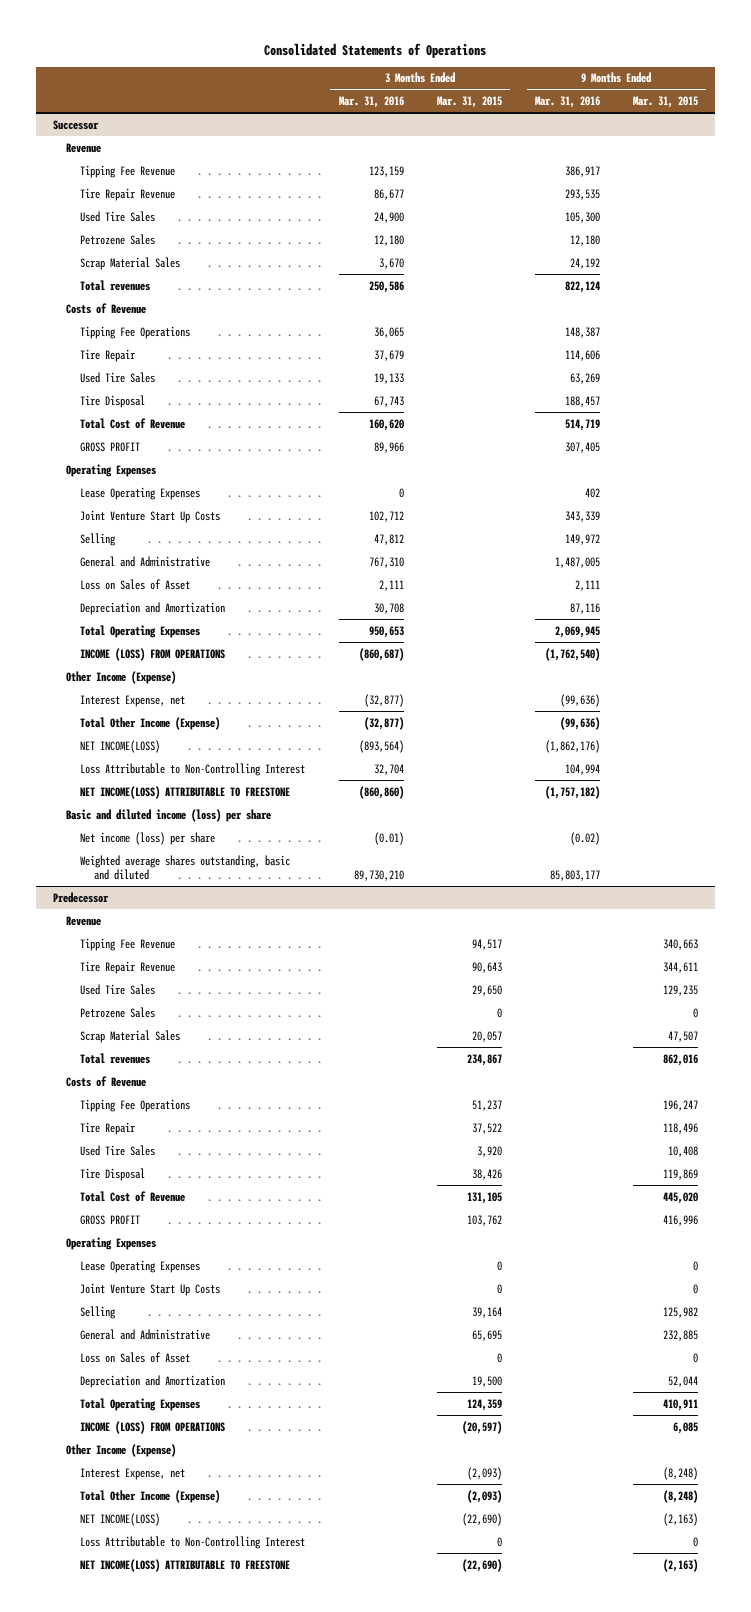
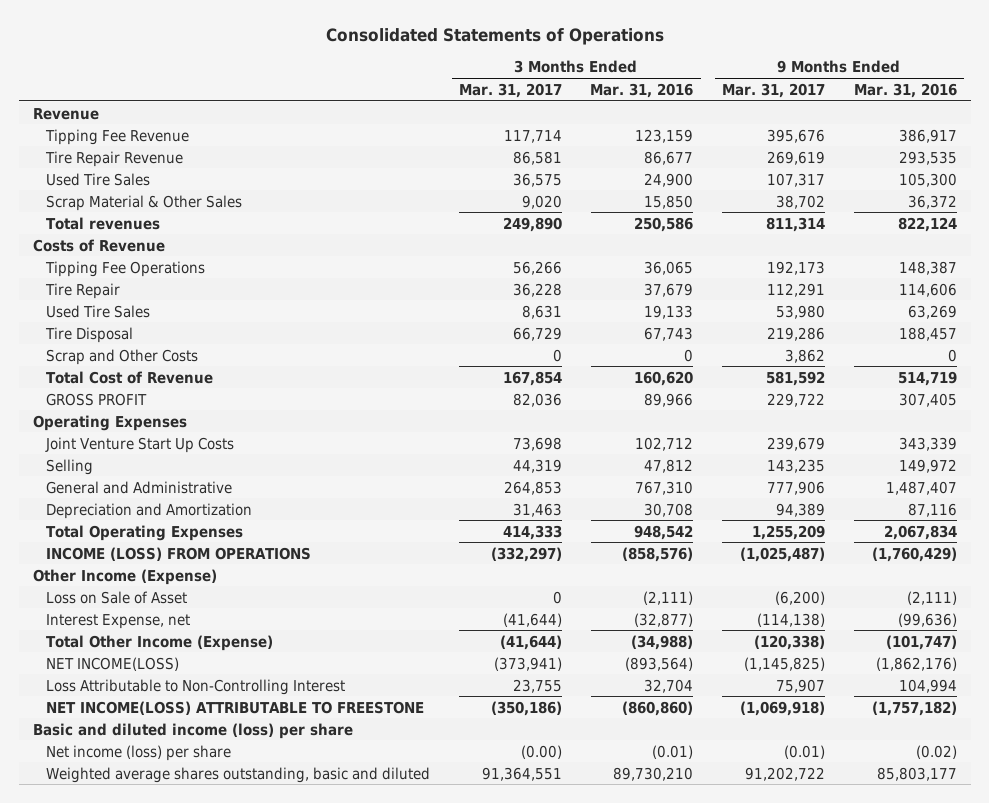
- | 3 Months Ended Mar. 31, 2016 | 3 Months Ended Mar. 31, 2015 | 9 Months Ended Mar. 31, 2016 | 9 Months Ended Mar. 31, 2015
+ | 3 Months Ended Mar. 31, 2017 | 3 Months Ended Mar. 31, 2016 | 9 Months Ended Mar. 31, 2017 | 9 Months Ended Mar. 31, 2016
- Successor
- Petrozene Sales | 12,180 | | 12,180 |
- Scrap Material Sales | 3,670 | | 24,192 |
+ Scrap Material & Other Sales | 9,020 | 15,850 | 38,702 | 36,372
+ Scrap and Other Costs | 0 | 0 | 3,862 | 0
- Lease Operating Expenses | 0 | | 402 |
- General and Administrative | 767,310 | | 1,487,005 |
- Loss on Sales of Asset | 2,111 | | 2,111 |
+ General and Administrative | 264,853 | 767,310 | 777,906 | 1,487,407
- Total Operating Expenses | 950,653 | | 2,069,945 |
- INCOME (LOSS) FROM OPERATIONS | (860,687) | | (1,762,540) |
+ Total Operating Expenses | 414,333 | 948,542 | 1,255,209 | 2,067,834
+ INCOME (LOSS) FROM OPERATIONS | (332,297) | (858,576) | (1,025,487) | (1,760,429)
+ Loss on Sale of Asset | 0 | (2,111) | (6,200) | (2,111)
- Total Other Income (Expense) | (32,877) | | (99,636) |
+ Total Other Income (Expense) | (41,644) | (34,988) | (120,338) | (101,747)
- Predecessor
- Revenue
- Tipping Fee Revenue | | 94,517 | | 340,663
- Tire Repair Revenue | | 90,643 | | 344,611
- Used Tire Sales | | 29,650 | | 129,235
- Petrozene Sales | | 0 | | 0
- Scrap Material Sales | | 20,057 | | 47,507
- Total revenues | | 234,867 | | 862,016
- Costs of Revenue
- Tipping Fee Operations | | 51,237 | | 196,247
- Tire Repair | | 37,522 | | 118,496
- Used Tire Sales | | 3,920 | | 10,408
- Tire Disposal | | 38,426 | | 119,869
- Total Cost of Revenue | | 131,105 | | 445,020
- GROSS PROFIT | | 103,762 | | 416,996
- Operating Expenses
- Lease Operating Expenses | | 0 | | 0
- Joint Venture Start Up Costs | | 0 | | 0
- Selling | | 39,164 | | 125,982
- General and Administrative | | 65,695 | | 232,885
- Loss on Sales of Asset | | 0 | | 0
- Depreciation and Amortization | | 19,500 | | 52,044
- Total Operating Expenses | | 124,359 | | 410,911
- INCOME (LOSS) FROM OPERATIONS | | (20,597) | | 6,085
- Other Income (Expense)
- Interest Expense, net | | (2,093) | | (8,248)
- Total Other Income (Expense) | | (2,093) | | (8,248)
- NET INCOME(LOSS) | | (22,690) | | (2,163)
- Loss Attributable to Non-Controlling Interest | | 0 | | 0
- NET INCOME(LOSS) ATTRIBUTABLE TO FREESTONE | | (22,690) | | (2,163)

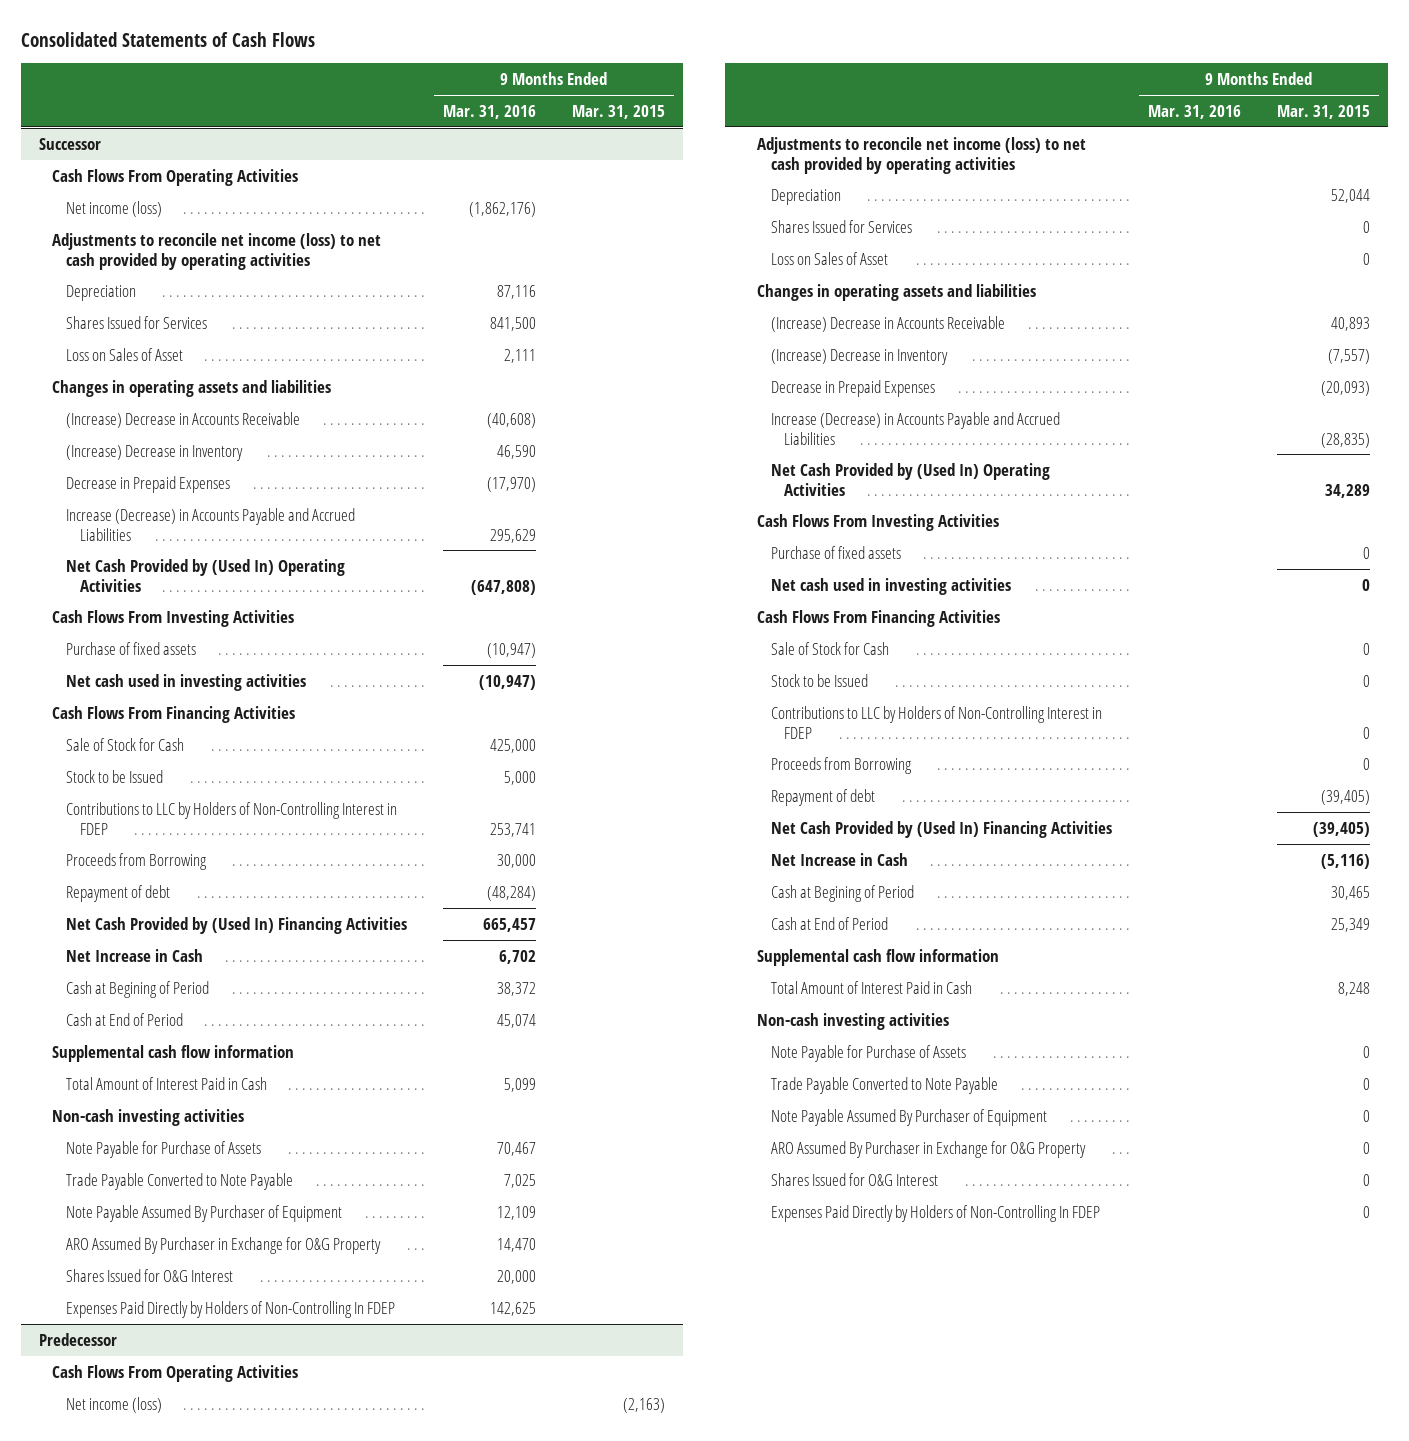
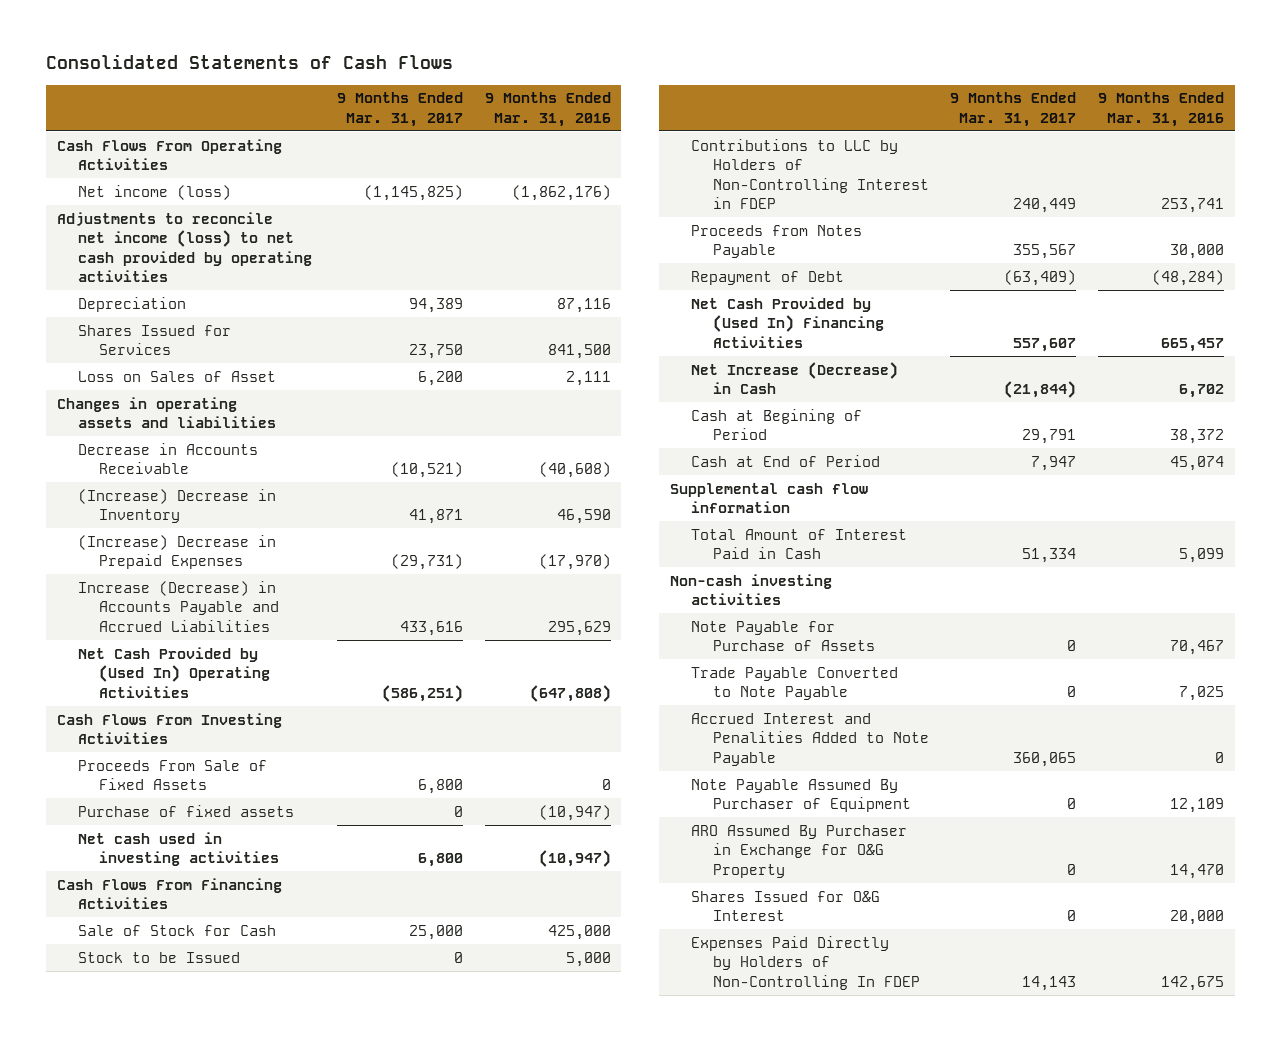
- | 9 Months Ended Mar. 31, 2016 | 9 Months Ended Mar. 31, 2015
+ | 9 Months Ended Mar. 31, 2017 | 9 Months Ended Mar. 31, 2016
- Successor
- (Increase) Decrease in Accounts Receivable | (40,608) |
+ Decrease in Accounts Receivable | (10,521) | (40,608)
- Decrease in Prepaid Expenses | (17,970) |
+ (Increase) Decrease in Prepaid Expenses | (29,731) | (17,970)
+ Proceeds From Sale of Fixed Assets | 6,800 | 0
- Proceeds from Borrowing | 30,000 |
- Repayment of debt | (48,284) |
+ Proceeds from Notes Payable | 355,567 | 30,000
+ Repayment of Debt | (63,409) | (48,284)
- Net Increase in Cash | 6,702 |
+ Net Increase (Decrease) in Cash | (21,844) | 6,702
+ Accrued Interest and Penalities Added to Note Payable | 360,065 | 0
- Expenses Paid Directly by Holders of Non-Controlling In FDEP | 142,625 |
- Predecessor
- Cash Flows From Operating Activities
- Net income (loss) | | (2,163)
- Adjustments to reconcile net income (loss) to net cash provided by operating activities
- Depreciation | | 52,044
- Shares Issued for Services | | 0
- Loss on Sales of Asset | | 0
- Changes in operating assets and liabilities
- (Increase) Decrease in Accounts Receivable | | 40,893
- (Increase) Decrease in Inventory | | (7,557)
- Decrease in Prepaid Expenses | | (20,093)
- Increase (Decrease) in Accounts Payable and Accrued Liabilities | | (28,835)
- Net Cash Provided by (Used In) Operating Activities | | 34,289
- Cash Flows From Investing Activities
- Purchase of fixed assets | | 0
- Net cash used in investing activities | | 0
- Cash Flows From Financing Activities
- Sale of Stock for Cash | | 0
- Stock to be Issued | | 0
- Contributions to LLC by Holders of Non-Controlling Interest in FDEP | | 0
- Proceeds from Borrowing | | 0
- Repayment of debt | | (39,405)
- Net Cash Provided by (Used In) Financing Activities | | (39,405)
- Net Increase in Cash | | (5,116)
- Cash at Begining of Period | | 30,465
- Cash at End of Period | | 25,349
- Supplemental cash flow information
- Total Amount of Interest Paid in Cash | | 8,248
- Non-cash investing activities
- Note Payable for Purchase of Assets | | 0
- Trade Payable Converted to Note Payable | | 0
- Note Payable Assumed By Purchaser of Equipment | | 0
- ARO Assumed By Purchaser in Exchange for O&G Property | | 0
- Shares Issued for O&G Interest | | 0
- Expenses Paid Directly by Holders of Non-Controlling In FDEP | | 0
+ Expenses Paid Directly by Holders of Non-Controlling In FDEP | 14,143 | 142,675

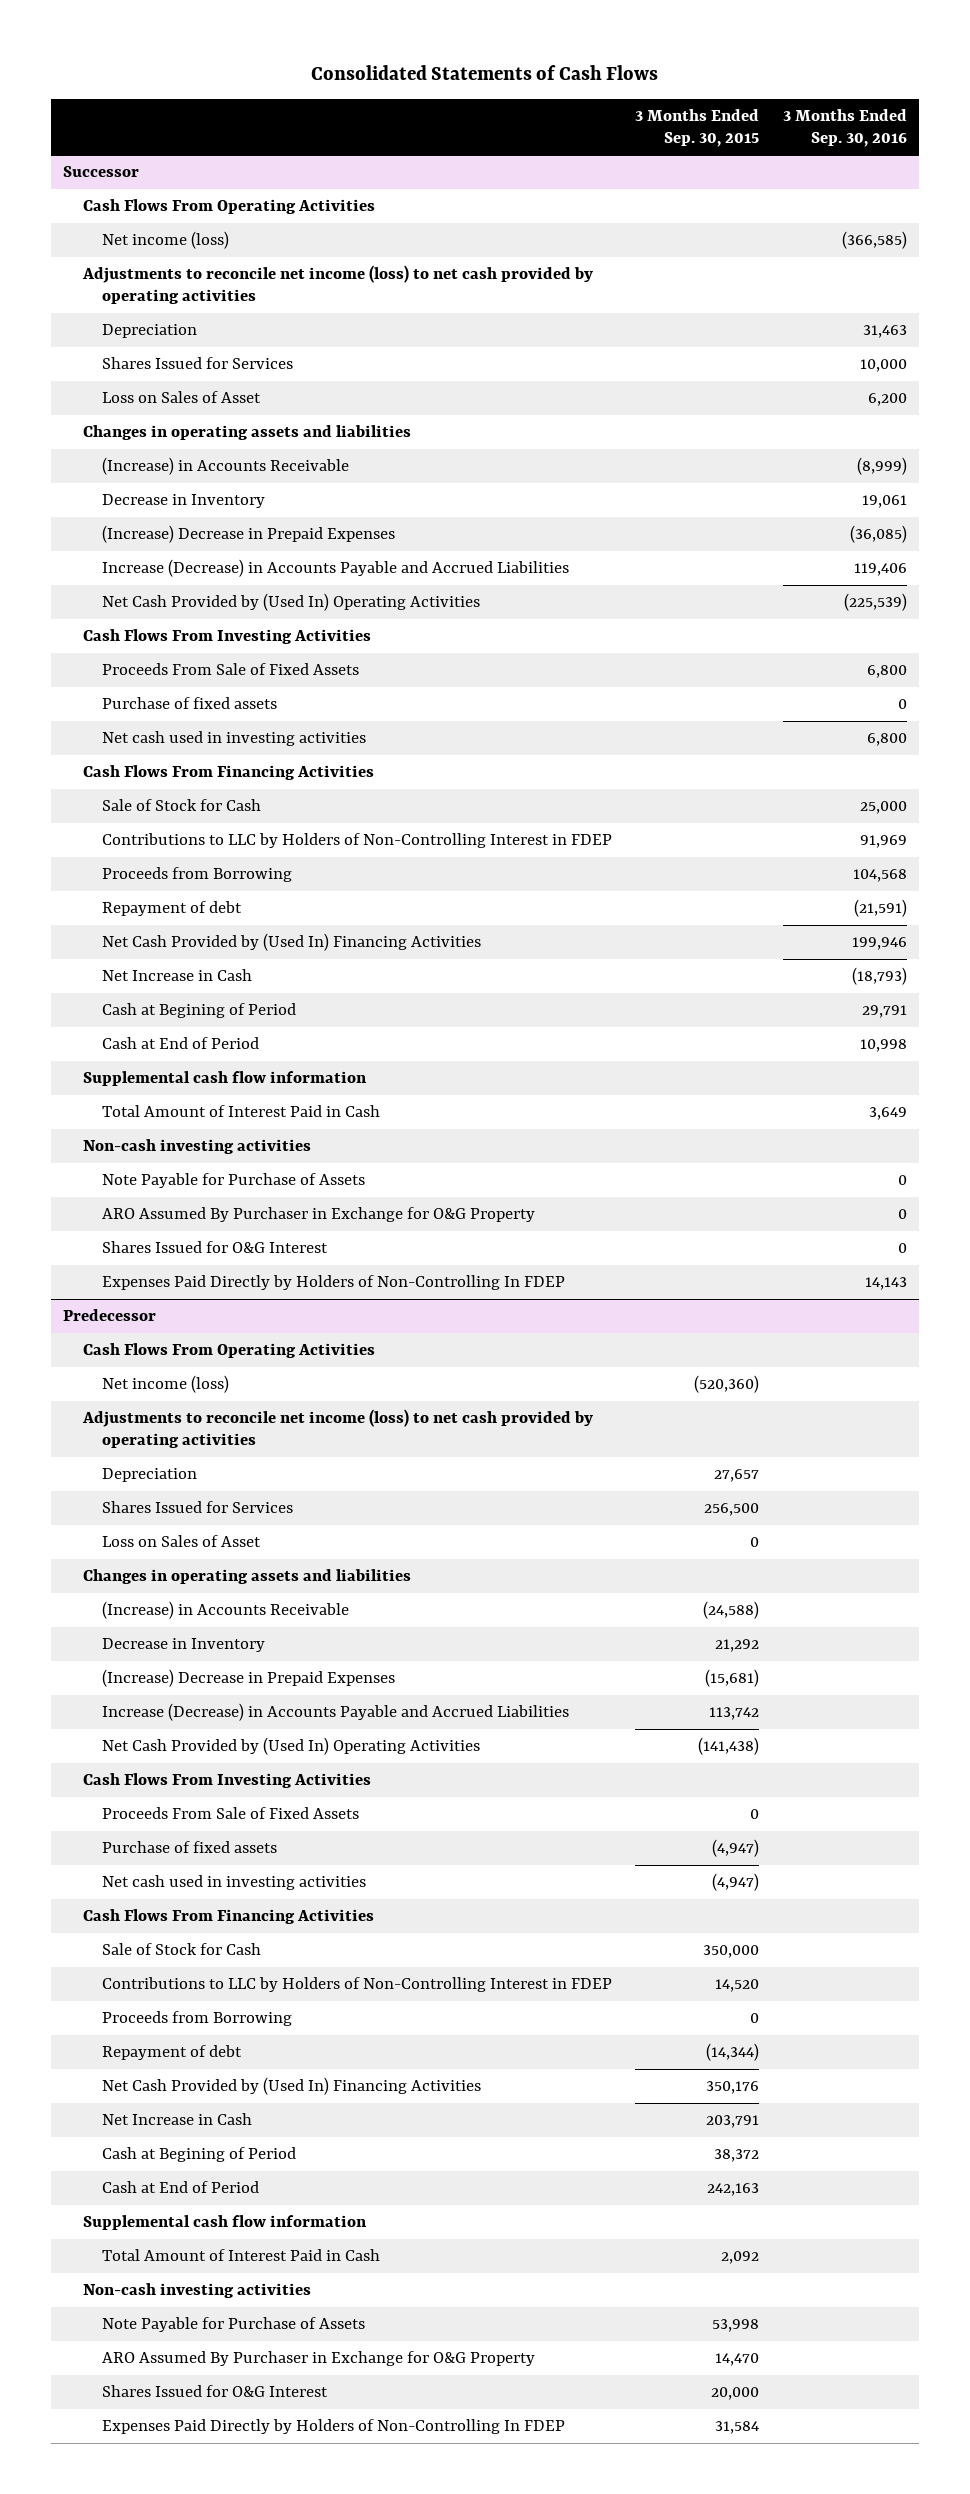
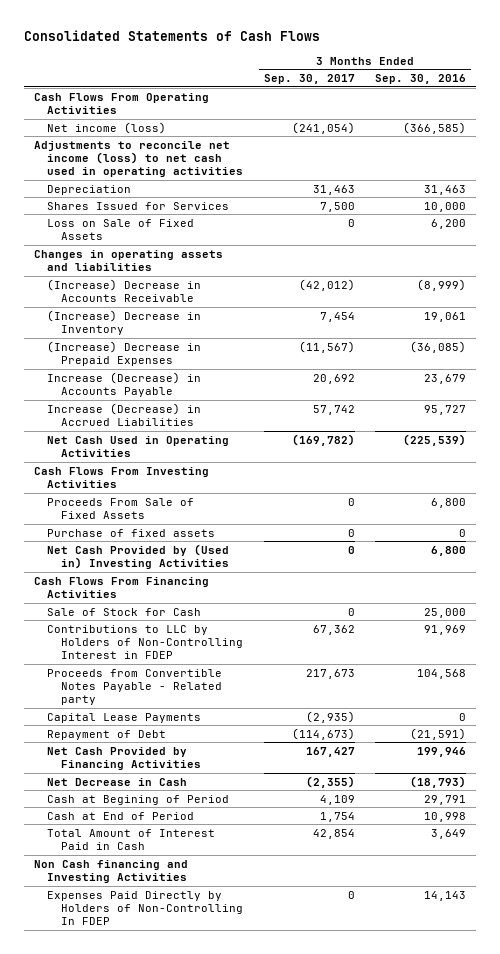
- | 3 Months Ended Sep. 30, 2015 | 3 Months Ended Sep. 30, 2016
+ | 3 Months Ended Sep. 30, 2017 | 3 Months Ended Sep. 30, 2016
- Successor
- Adjustments to reconcile net income (loss) to net cash provided by operating activities
+ Adjustments to reconcile net income (loss) to net cash used in operating activities
- Loss on Sales of Asset | | 6,200
+ Loss on Sale of Fixed Assets | 0 | 6,200
- (Increase) in Accounts Receivable | | (8,999)
- Decrease in Inventory | | 19,061
+ (Increase) Decrease in Accounts Receivable | (42,012) | (8,999)
+ (Increase) Decrease in Inventory | 7,454 | 19,061
- Increase (Decrease) in Accounts Payable and Accrued Liabilities | | 119,406
- Net Cash Provided by (Used In) Operating Activities | | (225,539)
+ Increase (Decrease) in Accounts Payable | 20,692 | 23,679
+ Increase (Decrease) in Accrued Liabilities | 57,742 | 95,727
+ Net Cash Used in Operating Activities | (169,782) | (225,539)
- Net cash used in investing activities | | 6,800
+ Net Cash Provided by (Used in) Investing Activities | 0 | 6,800
- Proceeds from Borrowing | | 104,568
- Repayment of debt | | (21,591)
- Net Cash Provided by (Used In) Financing Activities | | 199,946
- Net Increase in Cash | | (18,793)
+ Proceeds from Convertible Notes Payable - Related party | 217,673 | 104,568
+ Capital Lease Payments | (2,935) | 0
+ Repayment of Debt | (114,673) | (21,591)
+ Net Cash Provided by Financing Activities | 167,427 | 199,946
+ Net Decrease in Cash | (2,355) | (18,793)
- Supplemental cash flow information
- Non-cash investing activities
- Note Payable for Purchase of Assets | | 0
- ARO Assumed By Purchaser in Exchange for O&G Property | | 0
- Shares Issued for O&G Interest | | 0
+ Non Cash financing and Investing Activities
- Predecessor
- Cash Flows From Operating Activities
- Net income (loss) | (520,360) |
- Adjustments to reconcile net income (loss) to net cash provided by operating activities
- Depreciation | 27,657 |
- Shares Issued for Services | 256,500 |
- Loss on Sales of Asset | 0 |
- Changes in operating assets and liabilities
- (Increase) in Accounts Receivable | (24,588) |
- Decrease in Inventory | 21,292 |
- (Increase) Decrease in Prepaid Expenses | (15,681) |
- Increase (Decrease) in Accounts Payable and Accrued Liabilities | 113,742 |
- Net Cash Provided by (Used In) Operating Activities | (141,438) |
- Cash Flows From Investing Activities
- Proceeds From Sale of Fixed Assets | 0 |
- Purchase of fixed assets | (4,947) |
- Net cash used in investing activities | (4,947) |
- Cash Flows From Financing Activities
- Sale of Stock for Cash | 350,000 |
- Contributions to LLC by Holders of Non-Controlling Interest in FDEP | 14,520 |
- Proceeds from Borrowing | 0 |
- Repayment of debt | (14,344) |
- Net Cash Provided by (Used In) Financing Activities | 350,176 |
- Net Increase in Cash | 203,791 |
- Cash at Begining of Period | 38,372 |
- Cash at End of Period | 242,163 |
- Supplemental cash flow information
- Total Amount of Interest Paid in Cash | 2,092 |
- Non-cash investing activities
- Note Payable for Purchase of Assets | 53,998 |
- ARO Assumed By Purchaser in Exchange for O&G Property | 14,470 |
- Shares Issued for O&G Interest | 20,000 |
- Expenses Paid Directly by Holders of Non-Controlling In FDEP | 31,584 |

